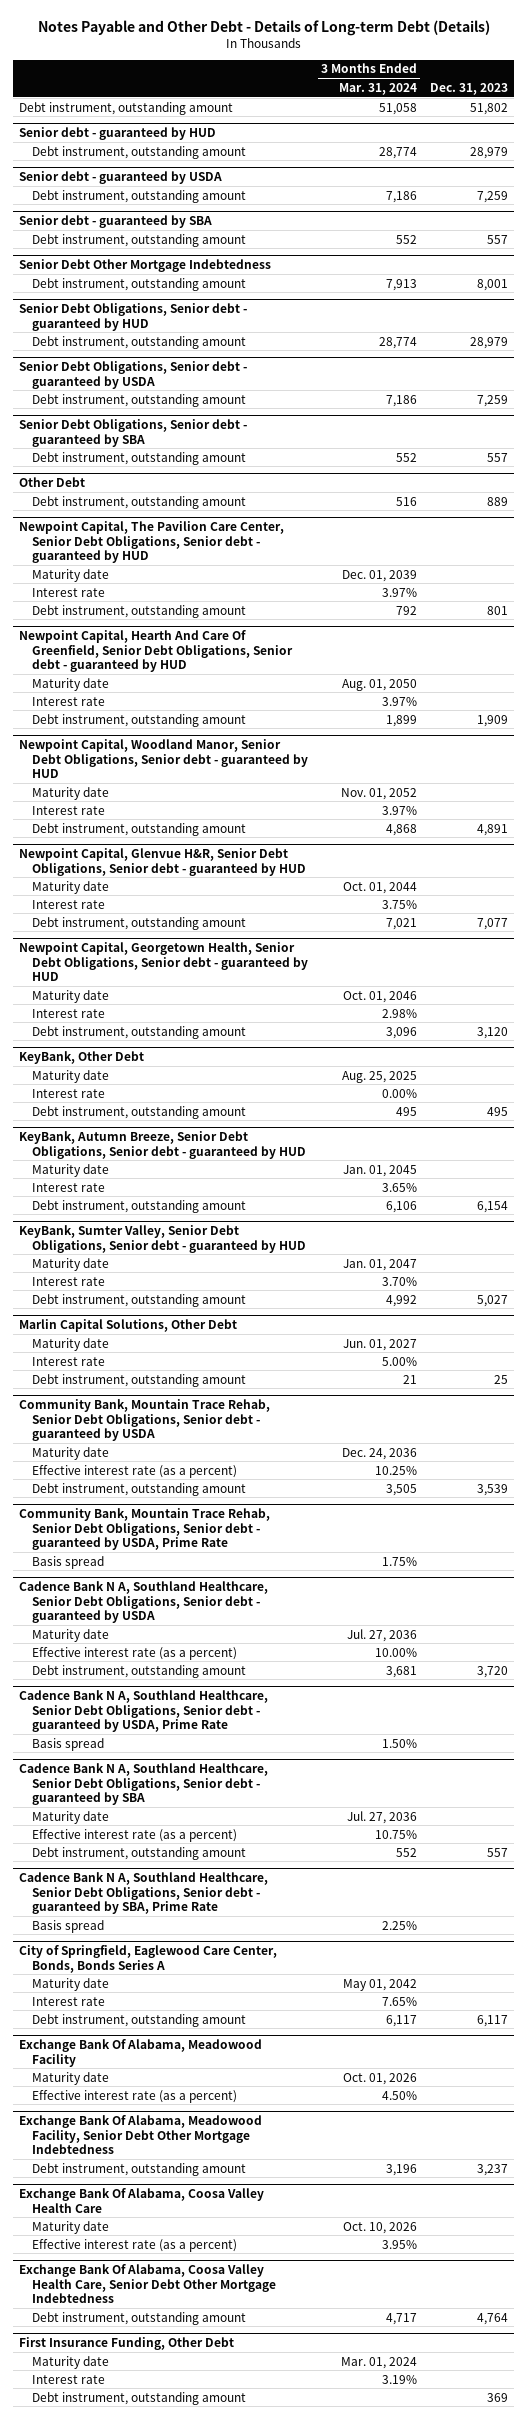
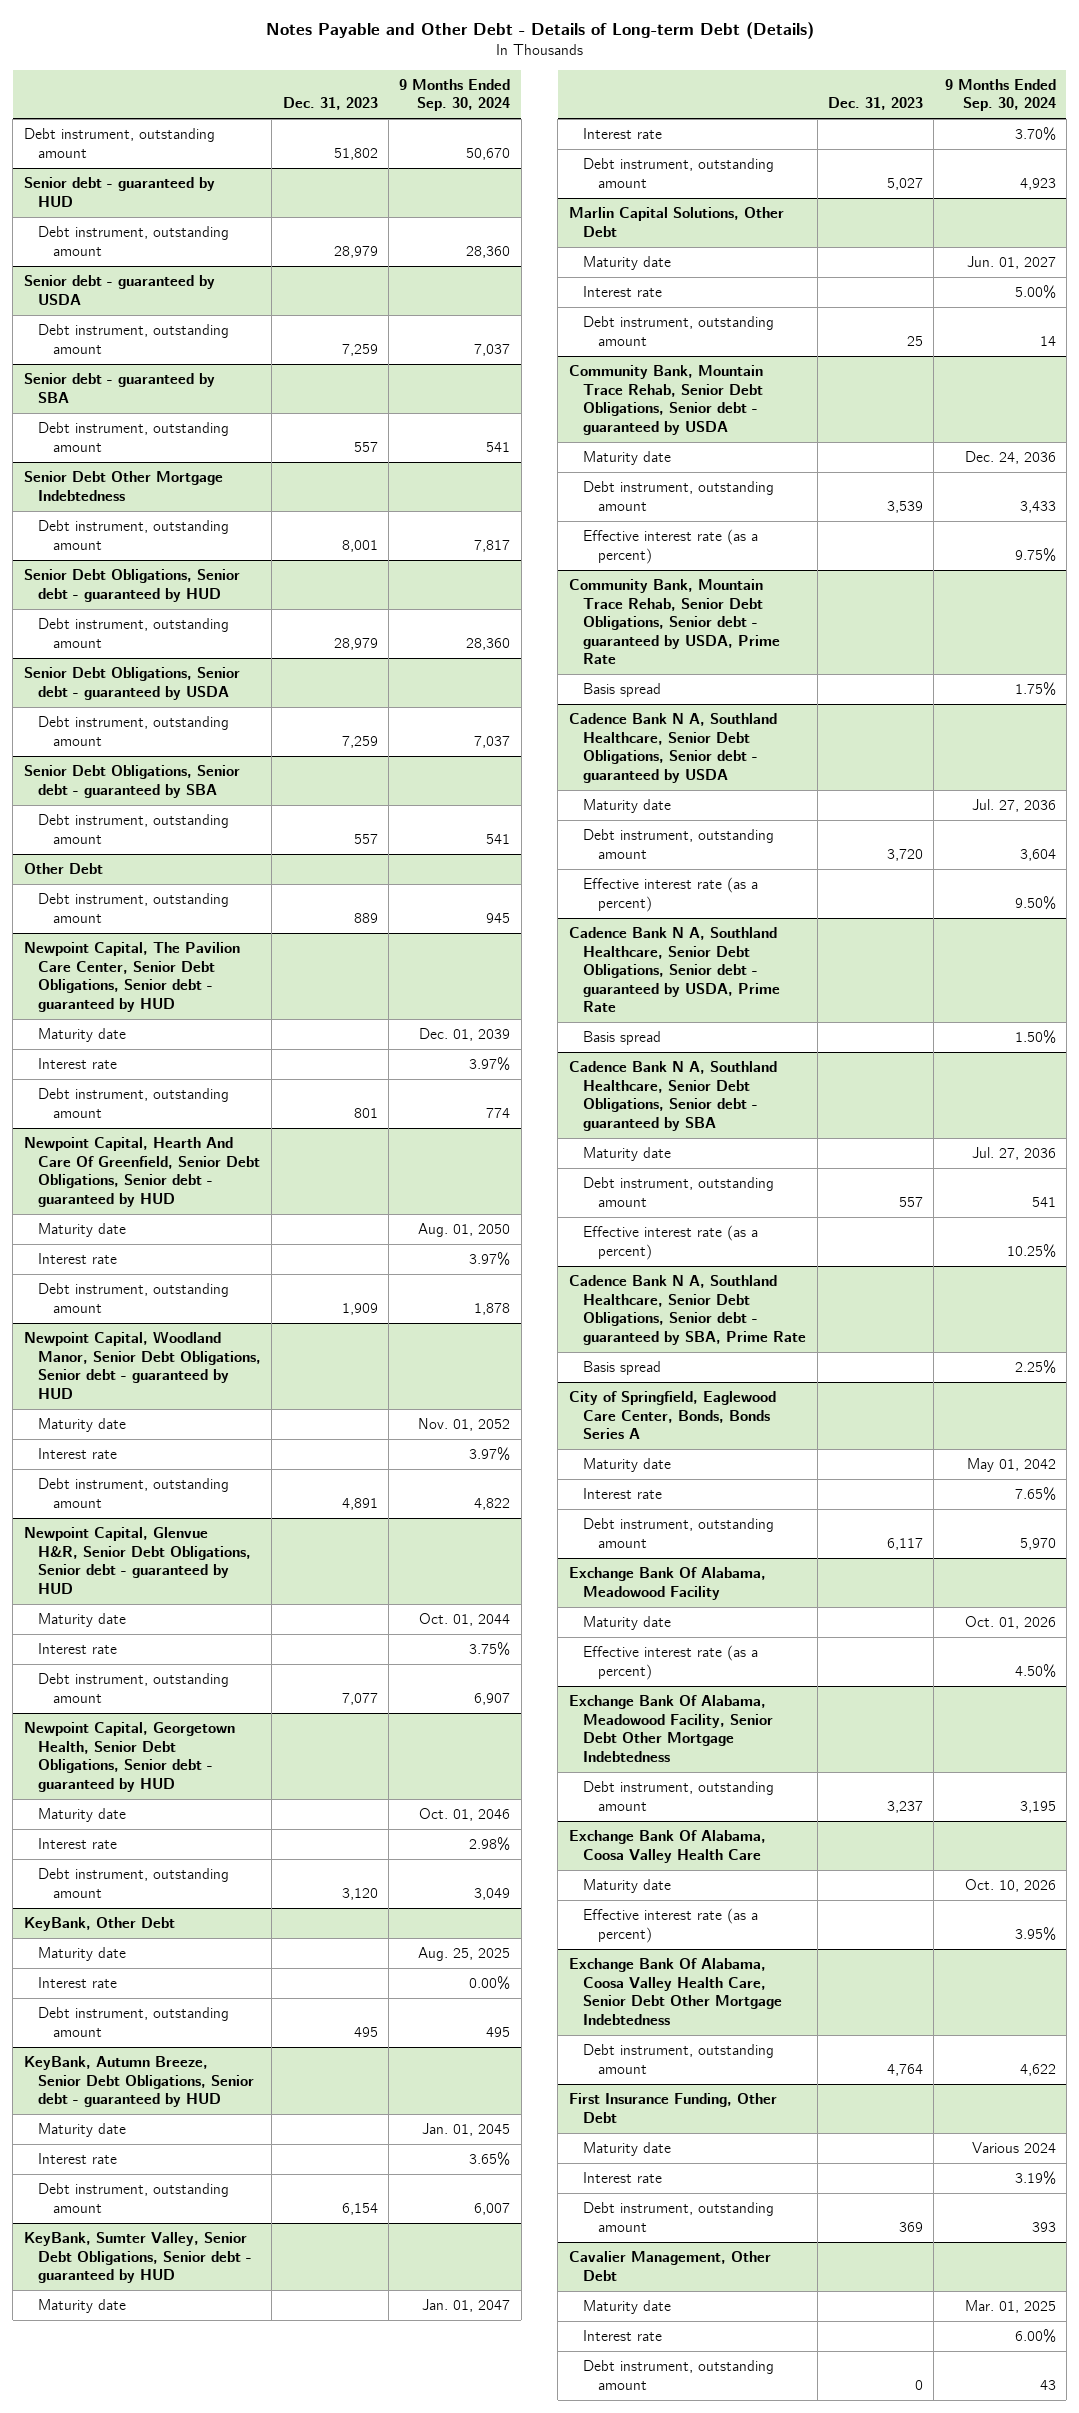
- | 3 Months Ended Mar. 31, 2024 | Dec. 31, 2023
+ | Dec. 31, 2023 | 9 Months Ended Sep. 30, 2024
@ Community Bank, Mountain Trace Rehab, Senior Debt Obligations, Senior debt - guaranteed by USDA
moved down: Effective interest rate (as a percent) | | 9.75%
@ Cadence Bank N A, Southland Healthcare, Senior Debt Obligations, Senior debt - guaranteed by USDA
moved down: Effective interest rate (as a percent) | | 9.50%
@ Cadence Bank N A, Southland Healthcare, Senior Debt Obligations, Senior debt - guaranteed by SBA
moved down: Effective interest rate (as a percent) | | 10.25%
+ Cavalier Management, Other Debt
+ Maturity date | | Mar. 01, 2025
+ Interest rate | | 6.00%
+ Debt instrument, outstanding amount | 0 | 43

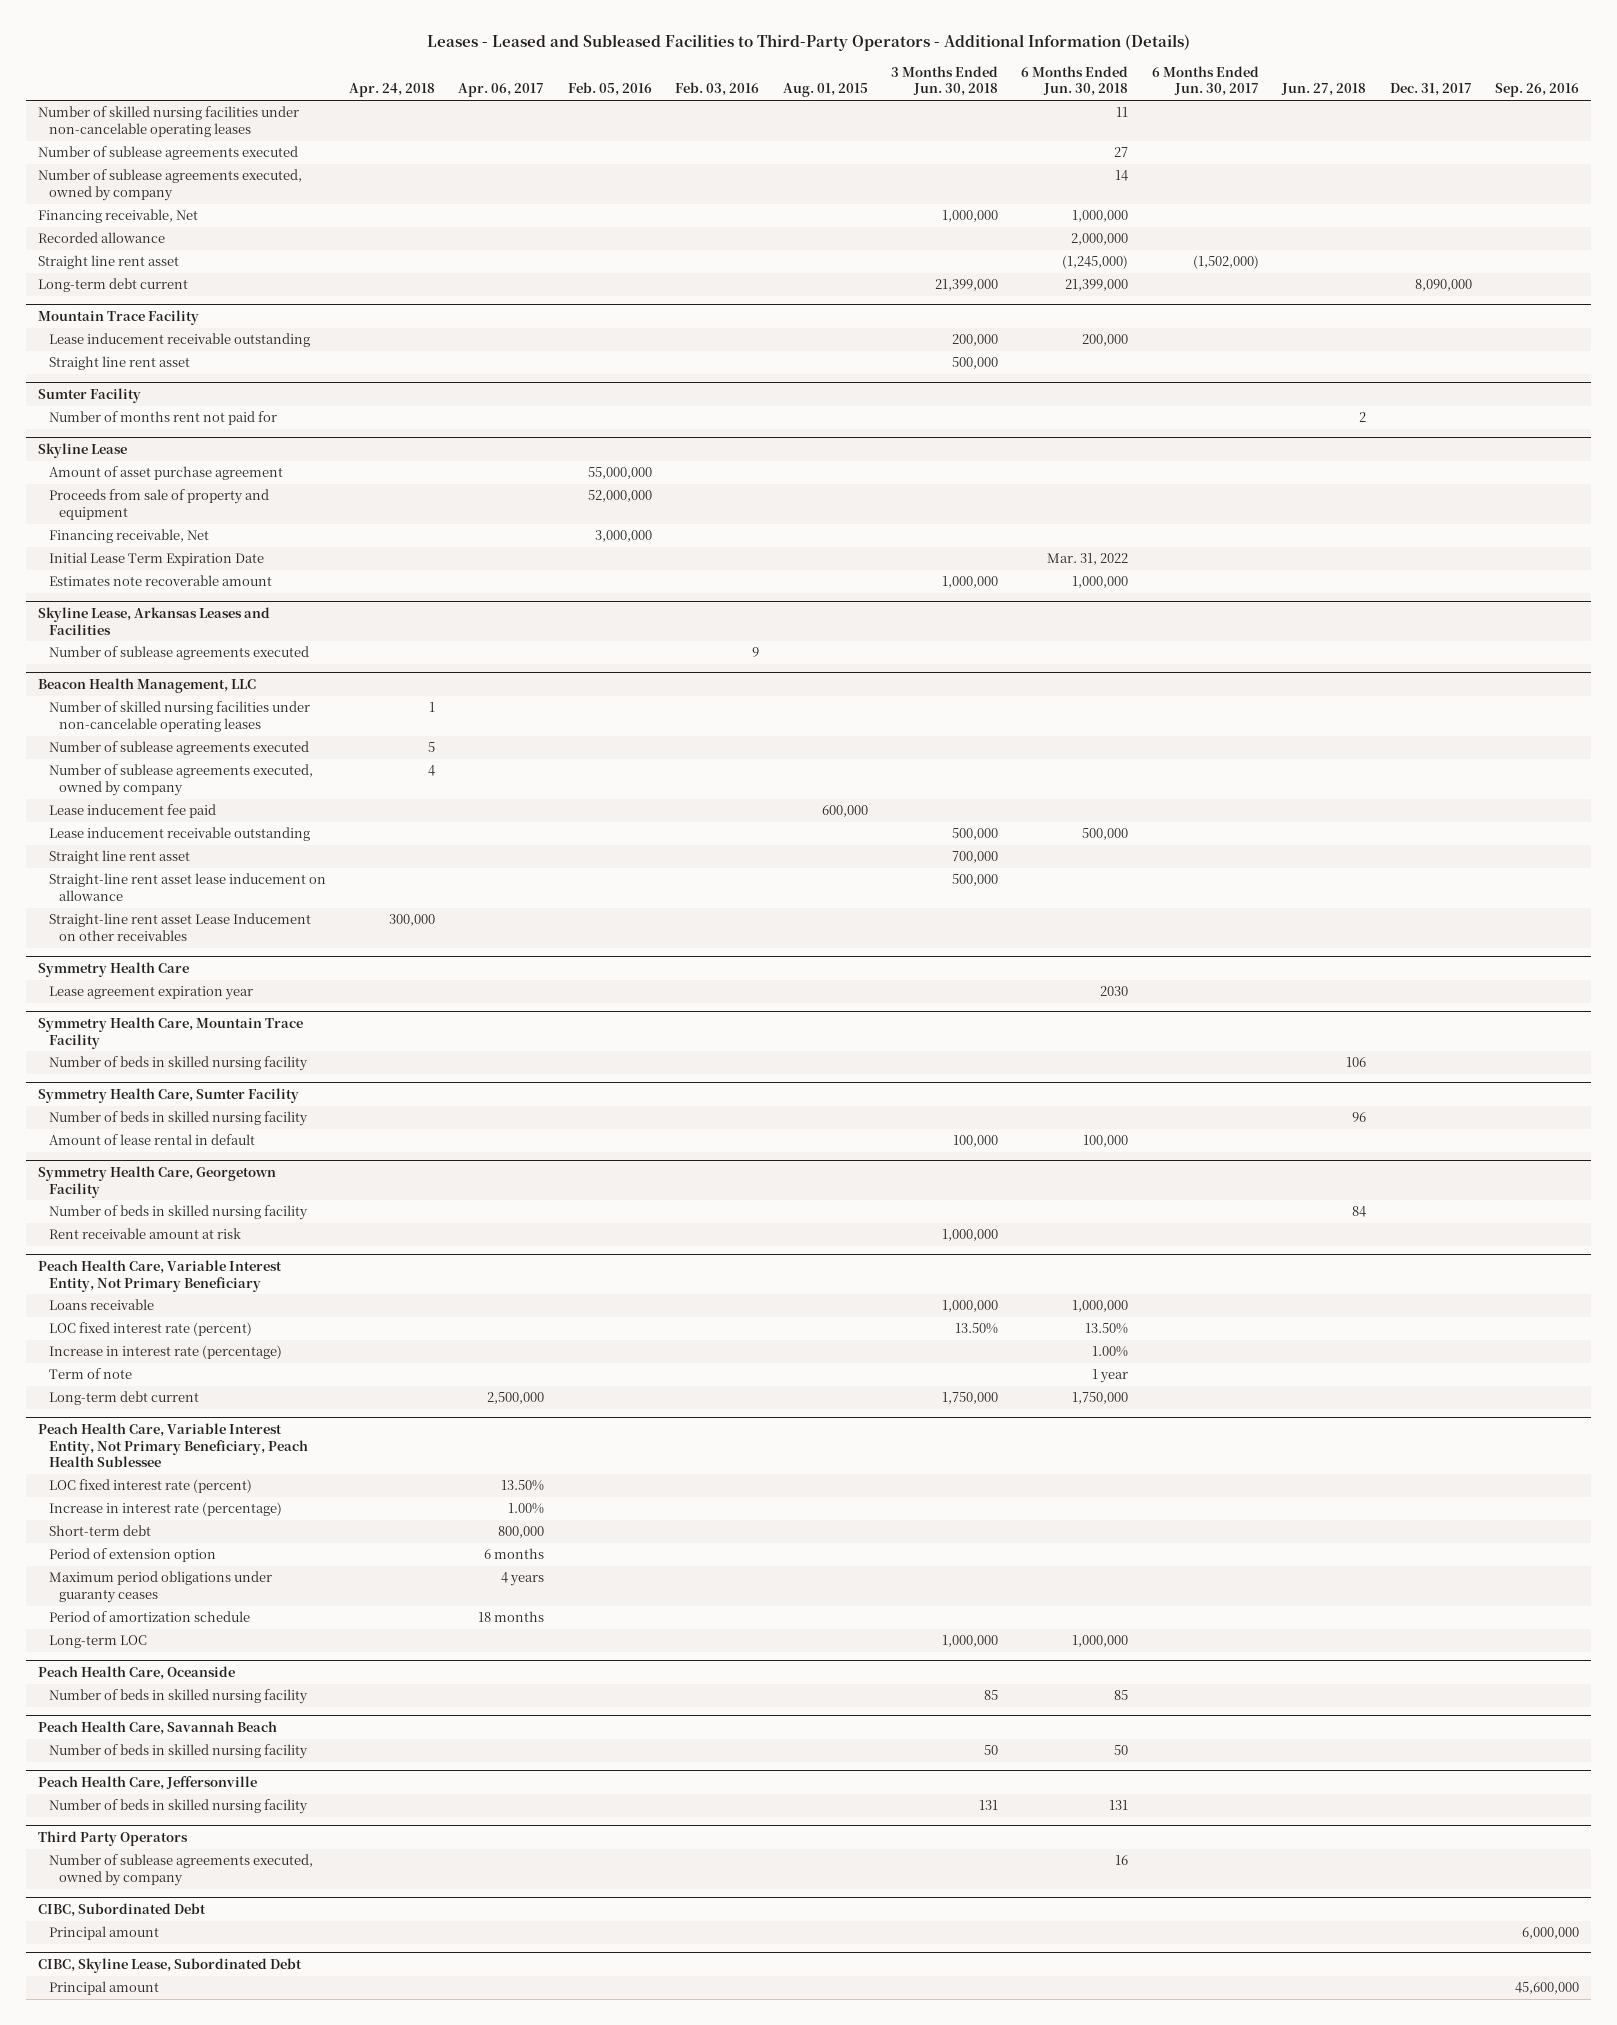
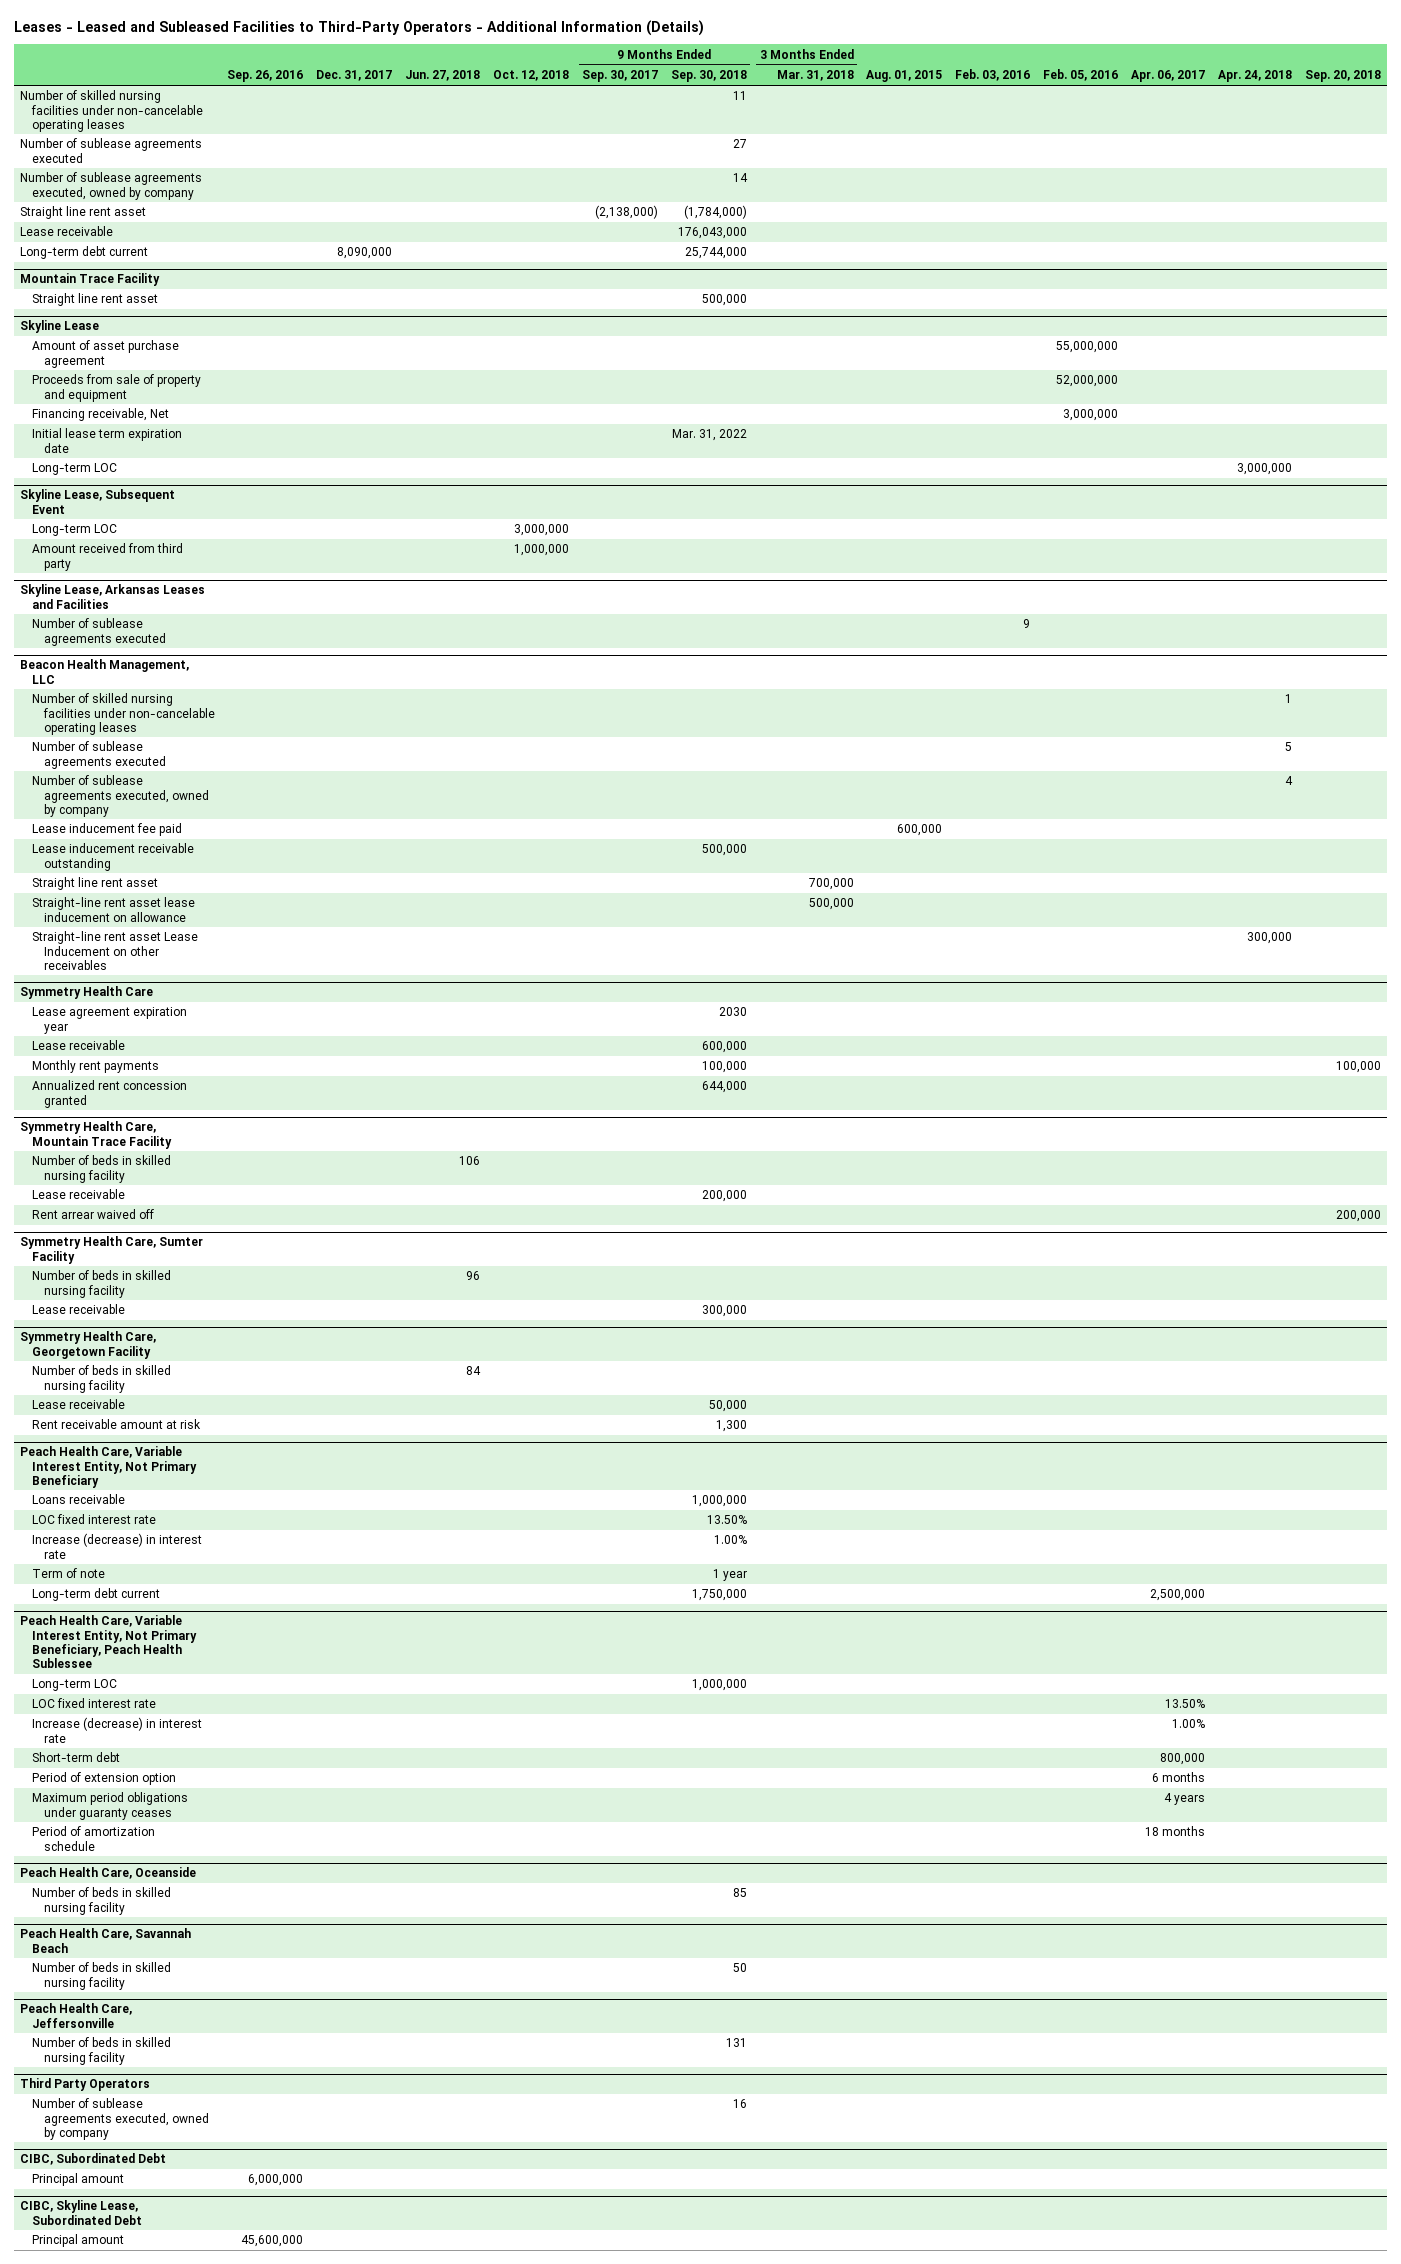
- | Apr. 24, 2018 | Apr. 06, 2017 | Feb. 05, 2016 | Feb. 03, 2016 | Aug. 01, 2015 | 3 Months Ended Jun. 30, 2018 | 6 Months Ended Jun. 30, 2018 | 6 Months Ended Jun. 30, 2017 | Jun. 27, 2018 | Dec. 31, 2017 | Sep. 26, 2016
+ | Sep. 26, 2016 | Dec. 31, 2017 | Jun. 27, 2018 | Oct. 12, 2018 | 9 Months Ended Sep. 30, 2017 | 9 Months Ended Sep. 30, 2018 | 3 Months Ended Mar. 31, 2018 | Aug. 01, 2015 | Feb. 03, 2016 | Feb. 05, 2016 | Apr. 06, 2017 | Apr. 24, 2018 | Sep. 20, 2018
- Financing receivable, Net | | | | | | 1,000,000 | 1,000,000 | | | |
- Recorded allowance | | | | | | | 2,000,000 | | | |
+ Lease receivable | | | | | | 176,043,000 | | | | | | |
@ Mountain Trace Facility
- Lease inducement receivable outstanding | | | | | | 200,000 | 200,000 | | | |
- Sumter Facility
- Number of months rent not paid for | | | | | | | | | 2 | |
@ Skyline Lease
- Initial Lease Term Expiration Date | | | | | | | Mar. 31, 2022 | | | |
- Estimates note recoverable amount | | | | | | 1,000,000 | 1,000,000 | | | |
+ Initial lease term expiration date | | | | | | Mar. 31, 2022 | | | | | | |
+ Long-term LOC | | | | | | | | | | | | 3,000,000 |
+ Skyline Lease, Subsequent Event
+ Long-term LOC | | | | 3,000,000 | | | | | | | | |
+ Amount received from third party | | | | 1,000,000 | | | | | | | | |
@ Symmetry Health Care
+ Lease receivable | | | | | | 600,000 | | | | | | |
+ Monthly rent payments | | | | | | 100,000 | | | | | | | 100,000
+ Annualized rent concession granted | | | | | | 644,000 | | | | | | |
@ Symmetry Health Care, Mountain Trace Facility
+ Lease receivable | | | | | | 200,000 | | | | | | |
+ Rent arrear waived off | | | | | | | | | | | | | 200,000
@ Symmetry Health Care, Sumter Facility
- Amount of lease rental in default | | | | | | 100,000 | 100,000 | | | |
+ Lease receivable | | | | | | 300,000 | | | | | | |
@ Symmetry Health Care, Georgetown Facility
+ Lease receivable | | | | | | 50,000 | | | | | | |
@ Peach Health Care, Variable Interest Entity, Not Primary Beneficiary
- LOC fixed interest rate (percent) | | | | | | 13.50% | 13.50% | | | |
- Increase in interest rate (percentage) | | | | | | | 1.00% | | | |
+ LOC fixed interest rate | | | | | | 13.50% | | | | | | |
+ Increase (decrease) in interest rate | | | | | | 1.00% | | | | | | |
@ Peach Health Care, Variable Interest Entity, Not Primary Beneficiary, Peach Health Sublessee
- LOC fixed interest rate (percent) | | 13.50% | | | | | | | | |
- Increase in interest rate (percentage) | | 1.00% | | | | | | | | |
moved up: Long-term LOC | | | | | | 1,000,000 | | | | | | |
+ LOC fixed interest rate | | | | | | | | | | | 13.50% | |
+ Increase (decrease) in interest rate | | | | | | | | | | | 1.00% | |

